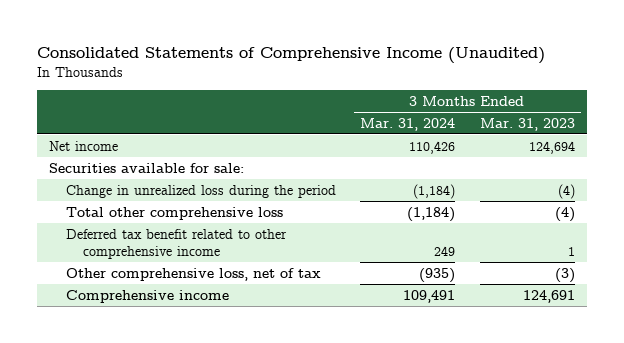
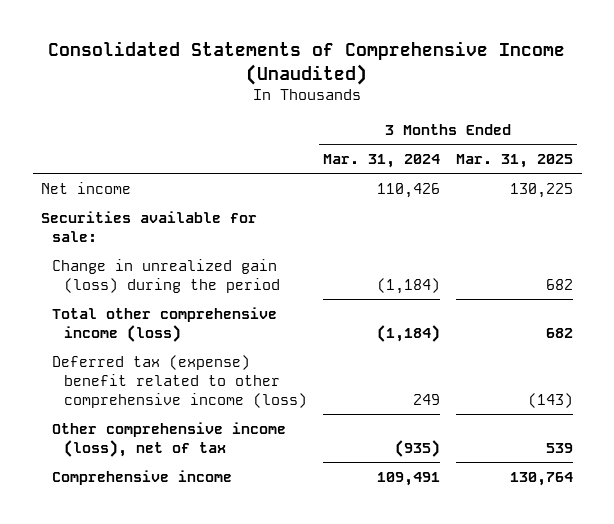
- | 3 Months Ended Mar. 31, 2024 | 3 Months Ended Mar. 31, 2023
+ | 3 Months Ended Mar. 31, 2024 | 3 Months Ended Mar. 31, 2025
- Change in unrealized loss during the period | (1,184) | (4)
- Total other comprehensive loss | (1,184) | (4)
- Deferred tax benefit related to other comprehensive income | 249 | 1
- Other comprehensive loss, net of tax | (935) | (3)
+ Change in unrealized gain (loss) during the period | (1,184) | 682
+ Total other comprehensive income (loss) | (1,184) | 682
+ Deferred tax (expense) benefit related to other comprehensive income (loss) | 249 | (143)
+ Other comprehensive income (loss), net of tax | (935) | 539

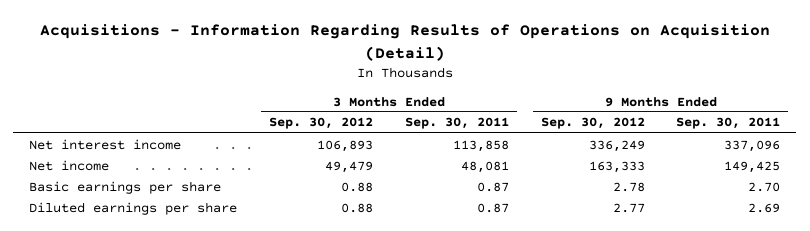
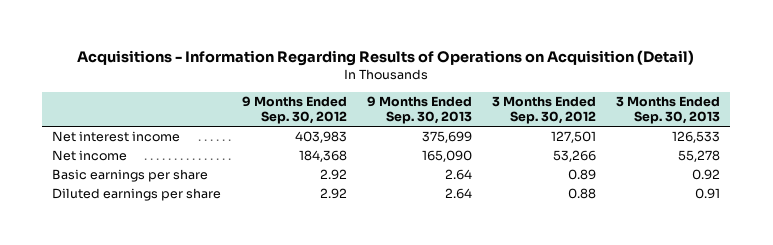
- | 3 Months Ended Sep. 30, 2012 | 3 Months Ended Sep. 30, 2011 | 9 Months Ended Sep. 30, 2012 | 9 Months Ended Sep. 30, 2011
+ | 9 Months Ended Sep. 30, 2012 | 9 Months Ended Sep. 30, 2013 | 3 Months Ended Sep. 30, 2012 | 3 Months Ended Sep. 30, 2013
- Net interest income | 106,893 | 113,858 | 336,249 | 337,096
- Net income | 49,479 | 48,081 | 163,333 | 149,425
- Basic earnings per share | 0.88 | 0.87 | 2.78 | 2.70
- Diluted earnings per share | 0.88 | 0.87 | 2.77 | 2.69
+ Net interest income | 403,983 | 375,699 | 127,501 | 126,533
+ Net income | 184,368 | 165,090 | 53,266 | 55,278
+ Basic earnings per share | 2.92 | 2.64 | 0.89 | 0.92
+ Diluted earnings per share | 2.92 | 2.64 | 0.88 | 0.91

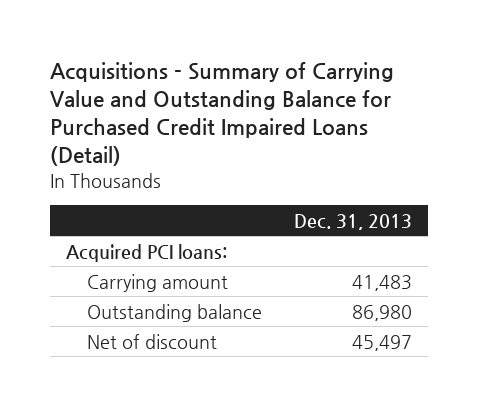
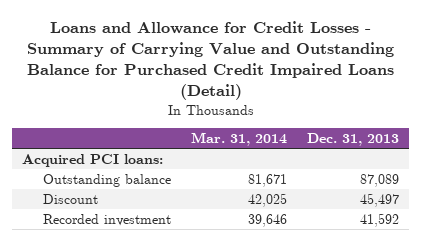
- Acquisitions - Summary of Carrying Value and Outstanding Balance for Purchased Credit Impaired Loans (Detail)
+ Loans and Allowance for Credit Losses - Summary of Carrying Value and Outstanding Balance for Purchased Credit Impaired Loans (Detail)
- | Dec. 31, 2013
+ | Mar. 31, 2014 | Dec. 31, 2013
- Carrying amount | 41,483
- Outstanding balance | 86,980
- Net of discount | 45,497
+ Outstanding balance | 81,671 | 87,089
+ Discount | 42,025 | 45,497
+ Recorded investment | 39,646 | 41,592

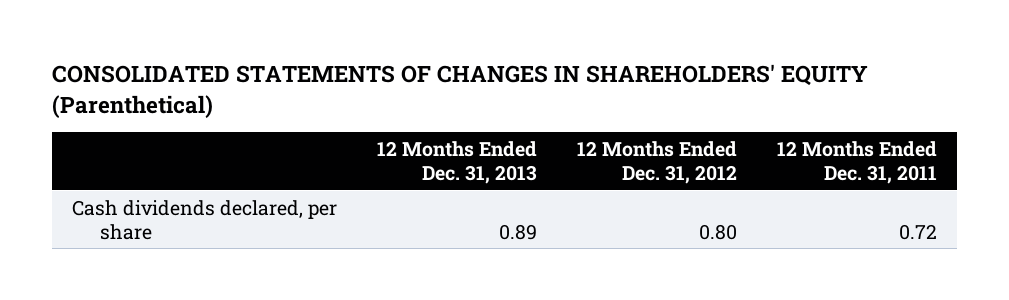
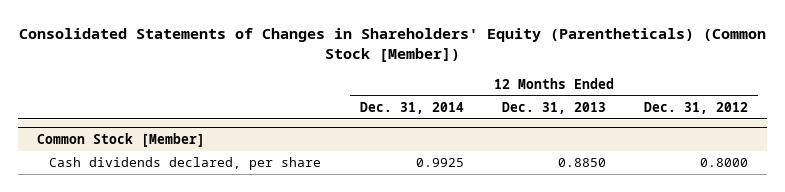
- CONSOLIDATED STATEMENTS OF CHANGES IN SHAREHOLDERS' EQUITY (Parenthetical)
+ Consolidated Statements of Changes in Shareholders' Equity (Parentheticals) (Common Stock [Member])
- | 12 Months Ended Dec. 31, 2013 | 12 Months Ended Dec. 31, 2012 | 12 Months Ended Dec. 31, 2011
+ | 12 Months Ended Dec. 31, 2014 | 12 Months Ended Dec. 31, 2013 | 12 Months Ended Dec. 31, 2012
- Cash dividends declared, per share | 0.89 | 0.80 | 0.72
+ Common Stock [Member]
+ Cash dividends declared, per share | 0.9925 | 0.8850 | 0.8000

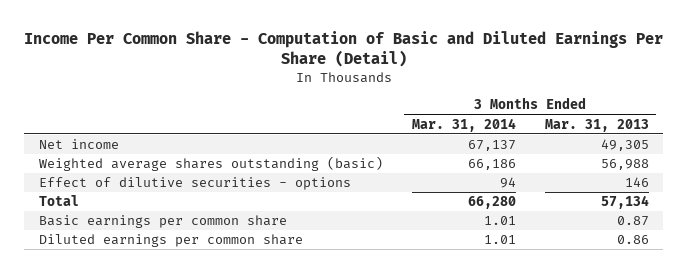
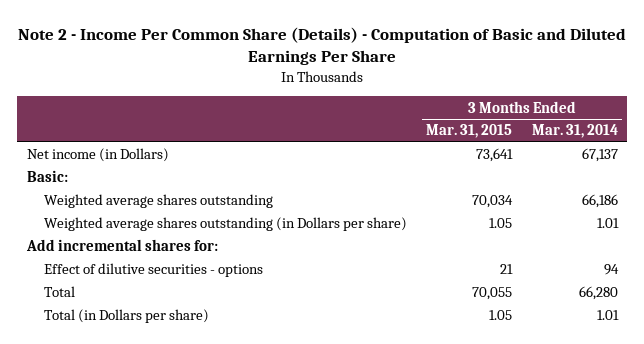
- Income Per Common Share - Computation of Basic and Diluted Earnings Per Share (Detail)
+ Note 2 - Income Per Common Share (Details) - Computation of Basic and Diluted Earnings Per Share
- | 3 Months Ended Mar. 31, 2014 | 3 Months Ended Mar. 31, 2013
+ | 3 Months Ended Mar. 31, 2015 | 3 Months Ended Mar. 31, 2014
- Net income | 67,137 | 49,305
- Weighted average shares outstanding (basic) | 66,186 | 56,988
+ Net income (in Dollars) | 73,641 | 67,137
+ Basic:
+ Weighted average shares outstanding | 70,034 | 66,186
+ Weighted average shares outstanding (in Dollars per share) | 1.05 | 1.01
+ Add incremental shares for:
- Basic earnings per common share | 1.01 | 0.87
- Diluted earnings per common share | 1.01 | 0.86
+ Total (in Dollars per share) | 1.05 | 1.01

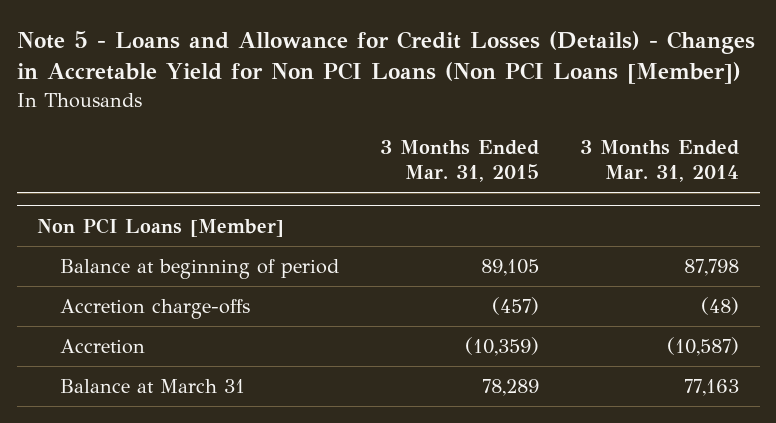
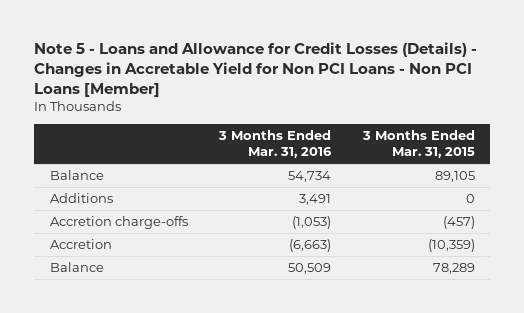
- Note 5 - Loans and Allowance for Credit Losses (Details) - Changes in Accretable Yield for Non PCI Loans (Non PCI Loans [Member])
+ Note 5 - Loans and Allowance for Credit Losses (Details) - Changes in Accretable Yield for Non PCI Loans - Non PCI Loans [Member]
- | 3 Months Ended Mar. 31, 2015 | 3 Months Ended Mar. 31, 2014
+ | 3 Months Ended Mar. 31, 2016 | 3 Months Ended Mar. 31, 2015
- Non PCI Loans [Member]
- Balance at beginning of period | 89,105 | 87,798
+ Balance | 54,734 | 89,105
+ Additions | 3,491 | 0
- Balance at March 31 | 78,289 | 77,163
+ Balance | 50,509 | 78,289

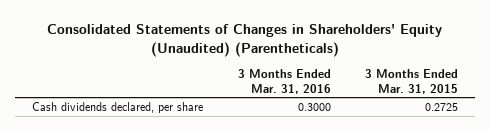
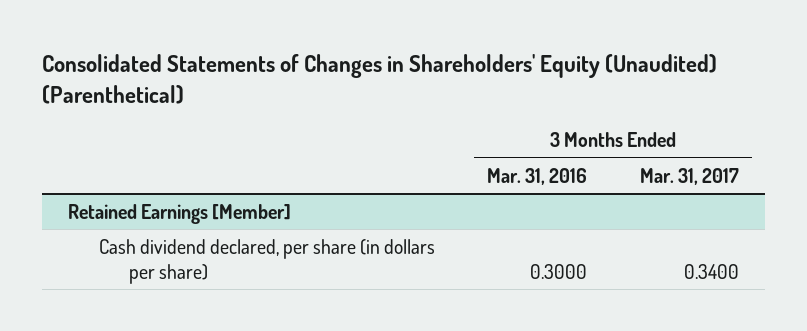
- Consolidated Statements of Changes in Shareholders' Equity (Unaudited) (Parentheticals)
+ Consolidated Statements of Changes in Shareholders' Equity (Unaudited) (Parenthetical)
- | 3 Months Ended Mar. 31, 2016 | 3 Months Ended Mar. 31, 2015
+ | 3 Months Ended Mar. 31, 2016 | 3 Months Ended Mar. 31, 2017
- Cash dividends declared, per share | 0.3000 | 0.2725
+ Retained Earnings [Member]
+ Cash dividend declared, per share (in dollars per share) | 0.3000 | 0.3400

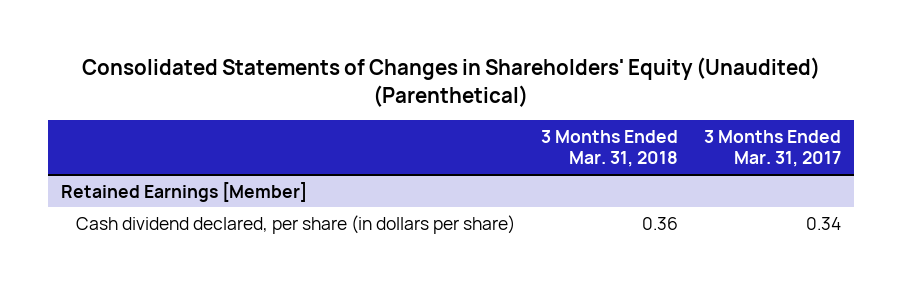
- | 3 Months Ended Mar. 31, 2016 | 3 Months Ended Mar. 31, 2017
+ | 3 Months Ended Mar. 31, 2018 | 3 Months Ended Mar. 31, 2017
@ Retained Earnings [Member]
- Cash dividend declared, per share (in dollars per share) | 0.3000 | 0.3400
+ Cash dividend declared, per share (in dollars per share) | 0.36 | 0.34

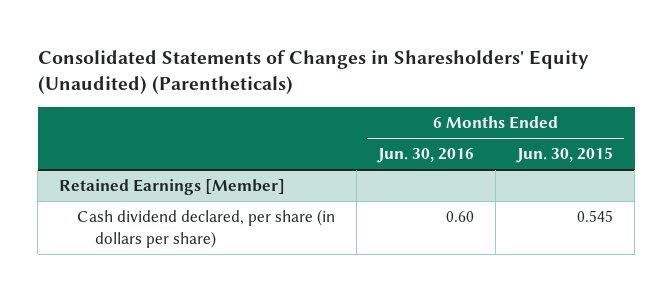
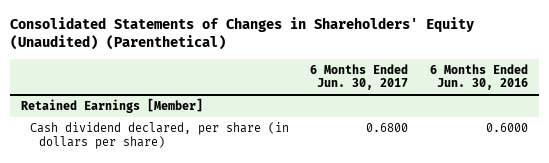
- Consolidated Statements of Changes in Sharesholders' Equity (Unaudited) (Parentheticals)
+ Consolidated Statements of Changes in Shareholders' Equity (Unaudited) (Parenthetical)
- | 6 Months Ended Jun. 30, 2016 | 6 Months Ended Jun. 30, 2015
+ | 6 Months Ended Jun. 30, 2017 | 6 Months Ended Jun. 30, 2016
@ Retained Earnings [Member]
- Cash dividend declared, per share (in dollars per share) | 0.60 | 0.545
+ Cash dividend declared, per share (in dollars per share) | 0.6800 | 0.6000

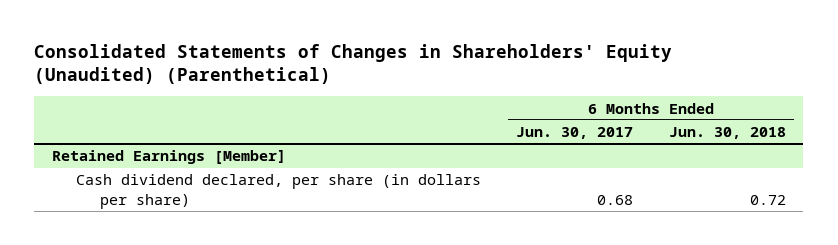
- | 6 Months Ended Jun. 30, 2017 | 6 Months Ended Jun. 30, 2016
+ | 6 Months Ended Jun. 30, 2017 | 6 Months Ended Jun. 30, 2018
@ Retained Earnings [Member]
- Cash dividend declared, per share (in dollars per share) | 0.6800 | 0.6000
+ Cash dividend declared, per share (in dollars per share) | 0.68 | 0.72

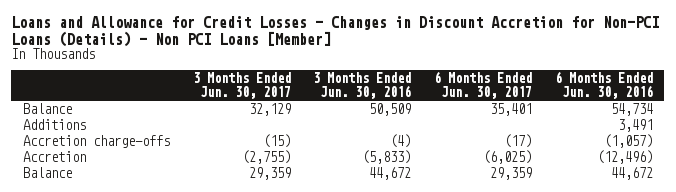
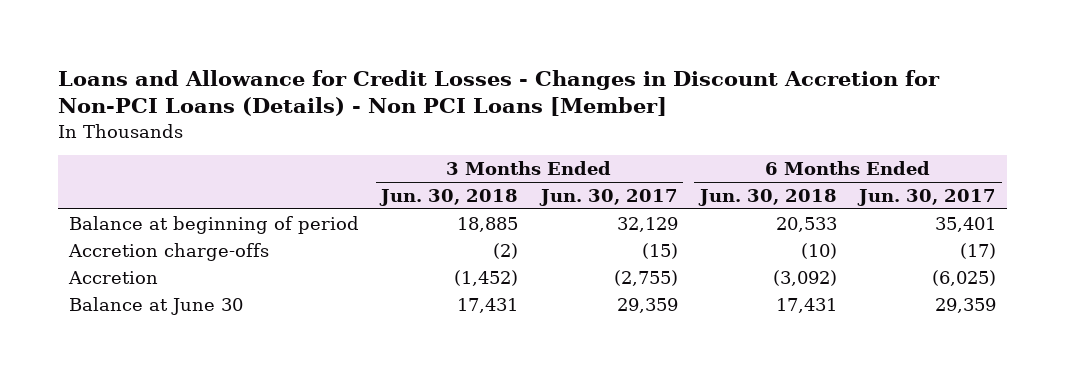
- | 3 Months Ended Jun. 30, 2017 | 3 Months Ended Jun. 30, 2016 | 6 Months Ended Jun. 30, 2017 | 6 Months Ended Jun. 30, 2016
+ | 3 Months Ended Jun. 30, 2018 | 3 Months Ended Jun. 30, 2017 | 6 Months Ended Jun. 30, 2018 | 6 Months Ended Jun. 30, 2017
- Balance | 32,129 | 50,509 | 35,401 | 54,734
- Additions | | | | 3,491
+ Balance at beginning of period | 18,885 | 32,129 | 20,533 | 35,401
- Balance | 29,359 | 44,672 | 29,359 | 44,672
+ Balance at June 30 | 17,431 | 29,359 | 17,431 | 29,359

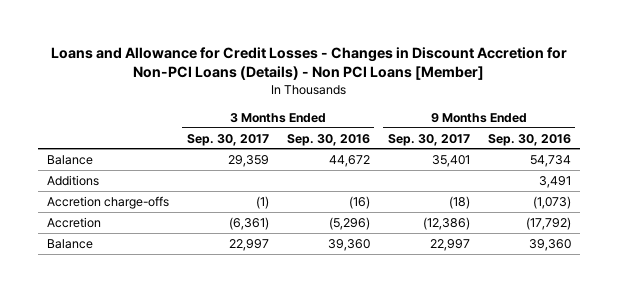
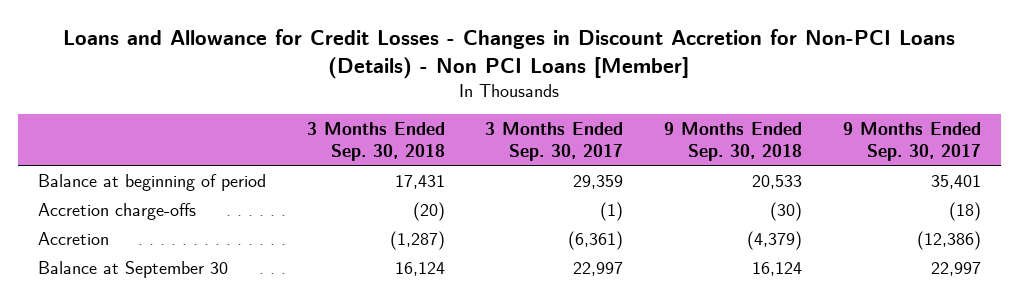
- | 3 Months Ended Sep. 30, 2017 | 3 Months Ended Sep. 30, 2016 | 9 Months Ended Sep. 30, 2017 | 9 Months Ended Sep. 30, 2016
+ | 3 Months Ended Sep. 30, 2018 | 3 Months Ended Sep. 30, 2017 | 9 Months Ended Sep. 30, 2018 | 9 Months Ended Sep. 30, 2017
- Balance | 29,359 | 44,672 | 35,401 | 54,734
- Additions | | | | 3,491
+ Balance at beginning of period | 17,431 | 29,359 | 20,533 | 35,401
- Balance | 22,997 | 39,360 | 22,997 | 39,360
+ Balance at September 30 | 16,124 | 22,997 | 16,124 | 22,997

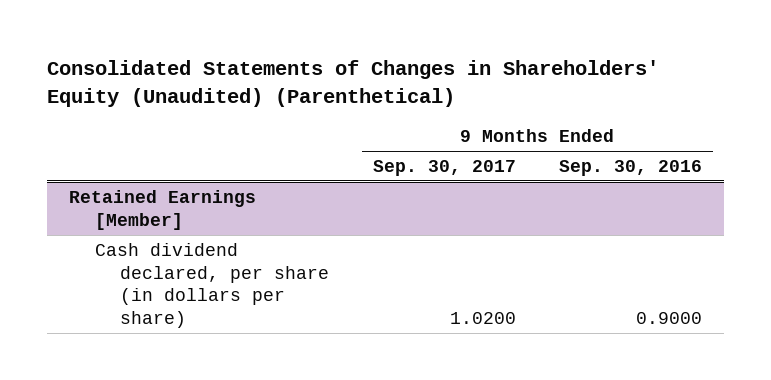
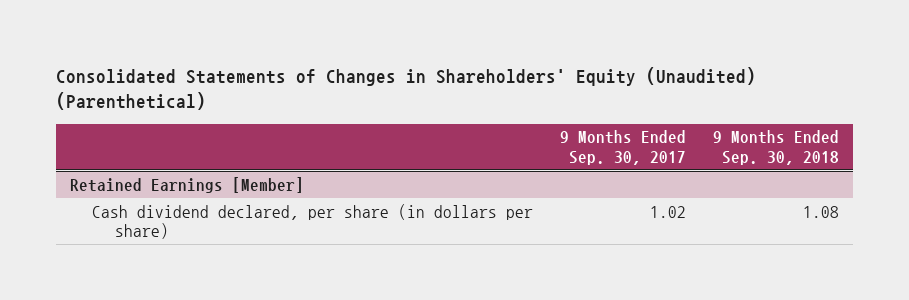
- | 9 Months Ended Sep. 30, 2017 | 9 Months Ended Sep. 30, 2016
+ | 9 Months Ended Sep. 30, 2017 | 9 Months Ended Sep. 30, 2018
@ Retained Earnings [Member]
- Cash dividend declared, per share (in dollars per share) | 1.0200 | 0.9000
+ Cash dividend declared, per share (in dollars per share) | 1.02 | 1.08

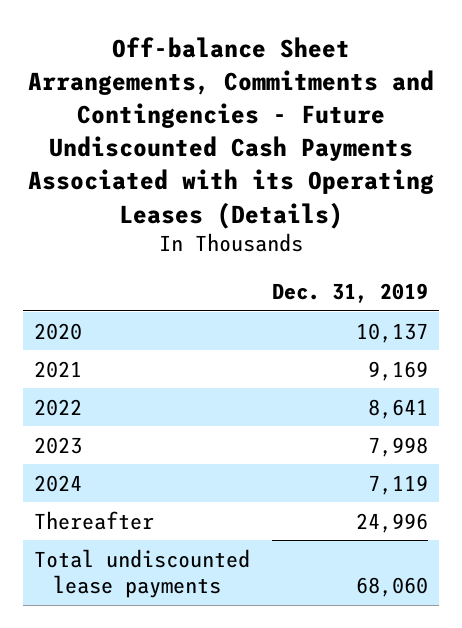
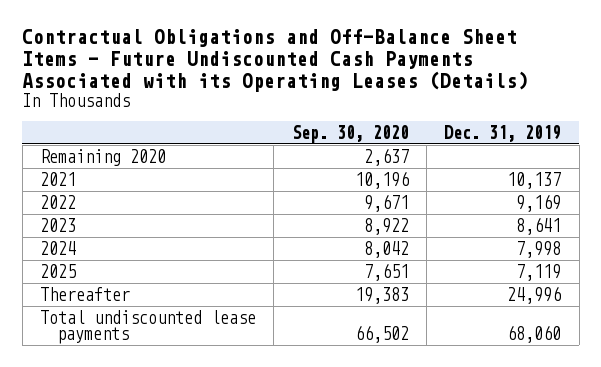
- Off-balance Sheet Arrangements, Commitments and Contingencies - Future Undiscounted Cash Payments Associated with its Operating Leases (Details)
+ Contractual Obligations and Off-Balance Sheet Items - Future Undiscounted Cash Payments Associated with its Operating Leases (Details)
- | Dec. 31, 2019
+ | Sep. 30, 2020 | Dec. 31, 2019
- 2020 | 10,137
- 2021 | 9,169
- 2022 | 8,641
- 2023 | 7,998
- 2024 | 7,119
+ Remaining 2020 | 2,637 |
+ 2021 | 10,196 | 10,137
+ 2022 | 9,671 | 9,169
+ 2023 | 8,922 | 8,641
+ 2024 | 8,042 | 7,998
+ 2025 | 7,651 | 7,119

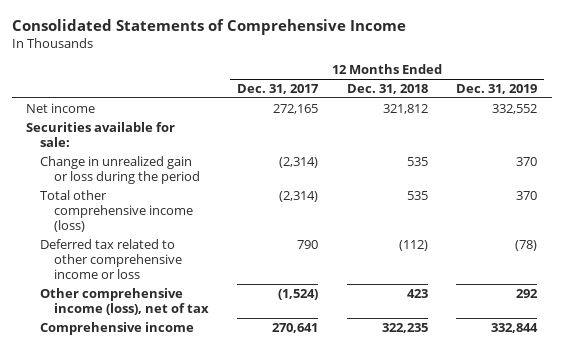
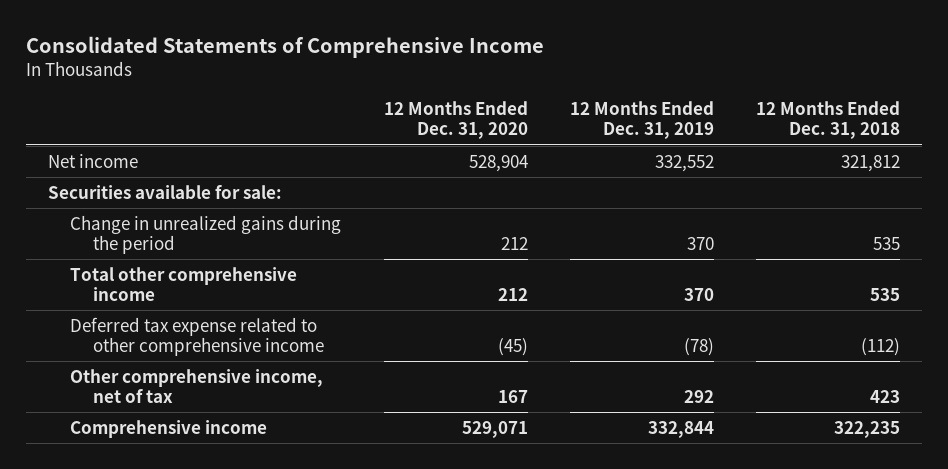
- | 12 Months Ended Dec. 31, 2017 | 12 Months Ended Dec. 31, 2018 | 12 Months Ended Dec. 31, 2019
+ | 12 Months Ended Dec. 31, 2020 | 12 Months Ended Dec. 31, 2019 | 12 Months Ended Dec. 31, 2018
- Change in unrealized gain or loss during the period | (2,314) | 535 | 370
- Total other comprehensive income (loss) | (2,314) | 535 | 370
- Deferred tax related to other comprehensive income or loss | 790 | (112) | (78)
- Other comprehensive income (loss), net of tax | (1,524) | 423 | 292
+ Change in unrealized gains during the period | 212 | 370 | 535
+ Total other comprehensive income | 212 | 370 | 535
+ Deferred tax expense related to other comprehensive income | (45) | (78) | (112)
+ Other comprehensive income, net of tax | 167 | 292 | 423

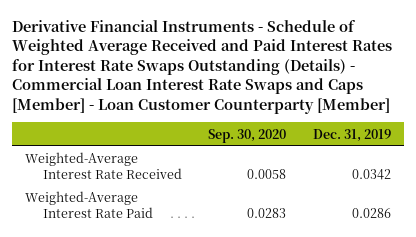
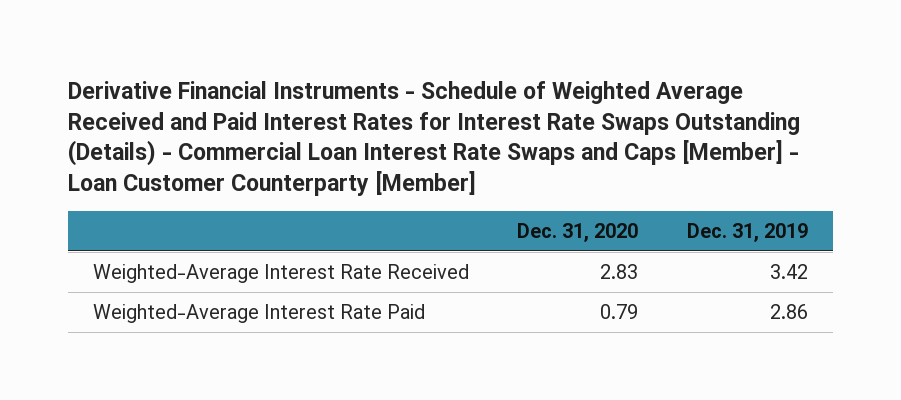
- | Sep. 30, 2020 | Dec. 31, 2019
+ | Dec. 31, 2020 | Dec. 31, 2019
- Weighted-Average Interest Rate Received | 0.0058 | 0.0342
- Weighted-Average Interest Rate Paid | 0.0283 | 0.0286
+ Weighted-Average Interest Rate Received | 2.83 | 3.42
+ Weighted-Average Interest Rate Paid | 0.79 | 2.86

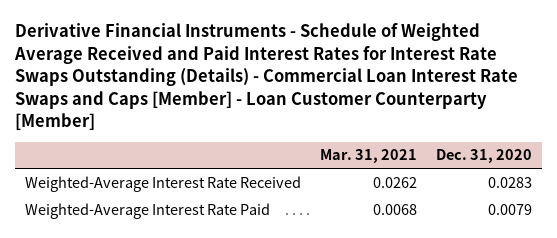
- | Dec. 31, 2020 | Dec. 31, 2019
+ | Mar. 31, 2021 | Dec. 31, 2020
- Weighted-Average Interest Rate Received | 2.83 | 3.42
- Weighted-Average Interest Rate Paid | 0.79 | 2.86
+ Weighted-Average Interest Rate Received | 0.0262 | 0.0283
+ Weighted-Average Interest Rate Paid | 0.0068 | 0.0079

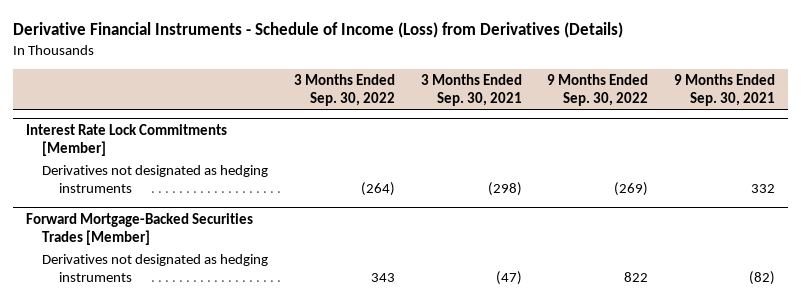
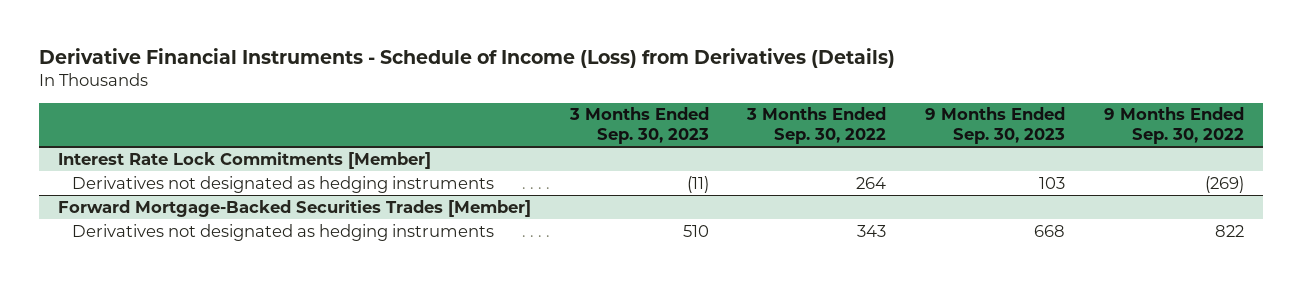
- | 3 Months Ended Sep. 30, 2022 | 3 Months Ended Sep. 30, 2021 | 9 Months Ended Sep. 30, 2022 | 9 Months Ended Sep. 30, 2021
+ | 3 Months Ended Sep. 30, 2023 | 3 Months Ended Sep. 30, 2022 | 9 Months Ended Sep. 30, 2023 | 9 Months Ended Sep. 30, 2022
@ Interest Rate Lock Commitments [Member]
- Derivatives not designated as hedging instruments | (264) | (298) | (269) | 332
+ Derivatives not designated as hedging instruments | (11) | 264 | 103 | (269)

